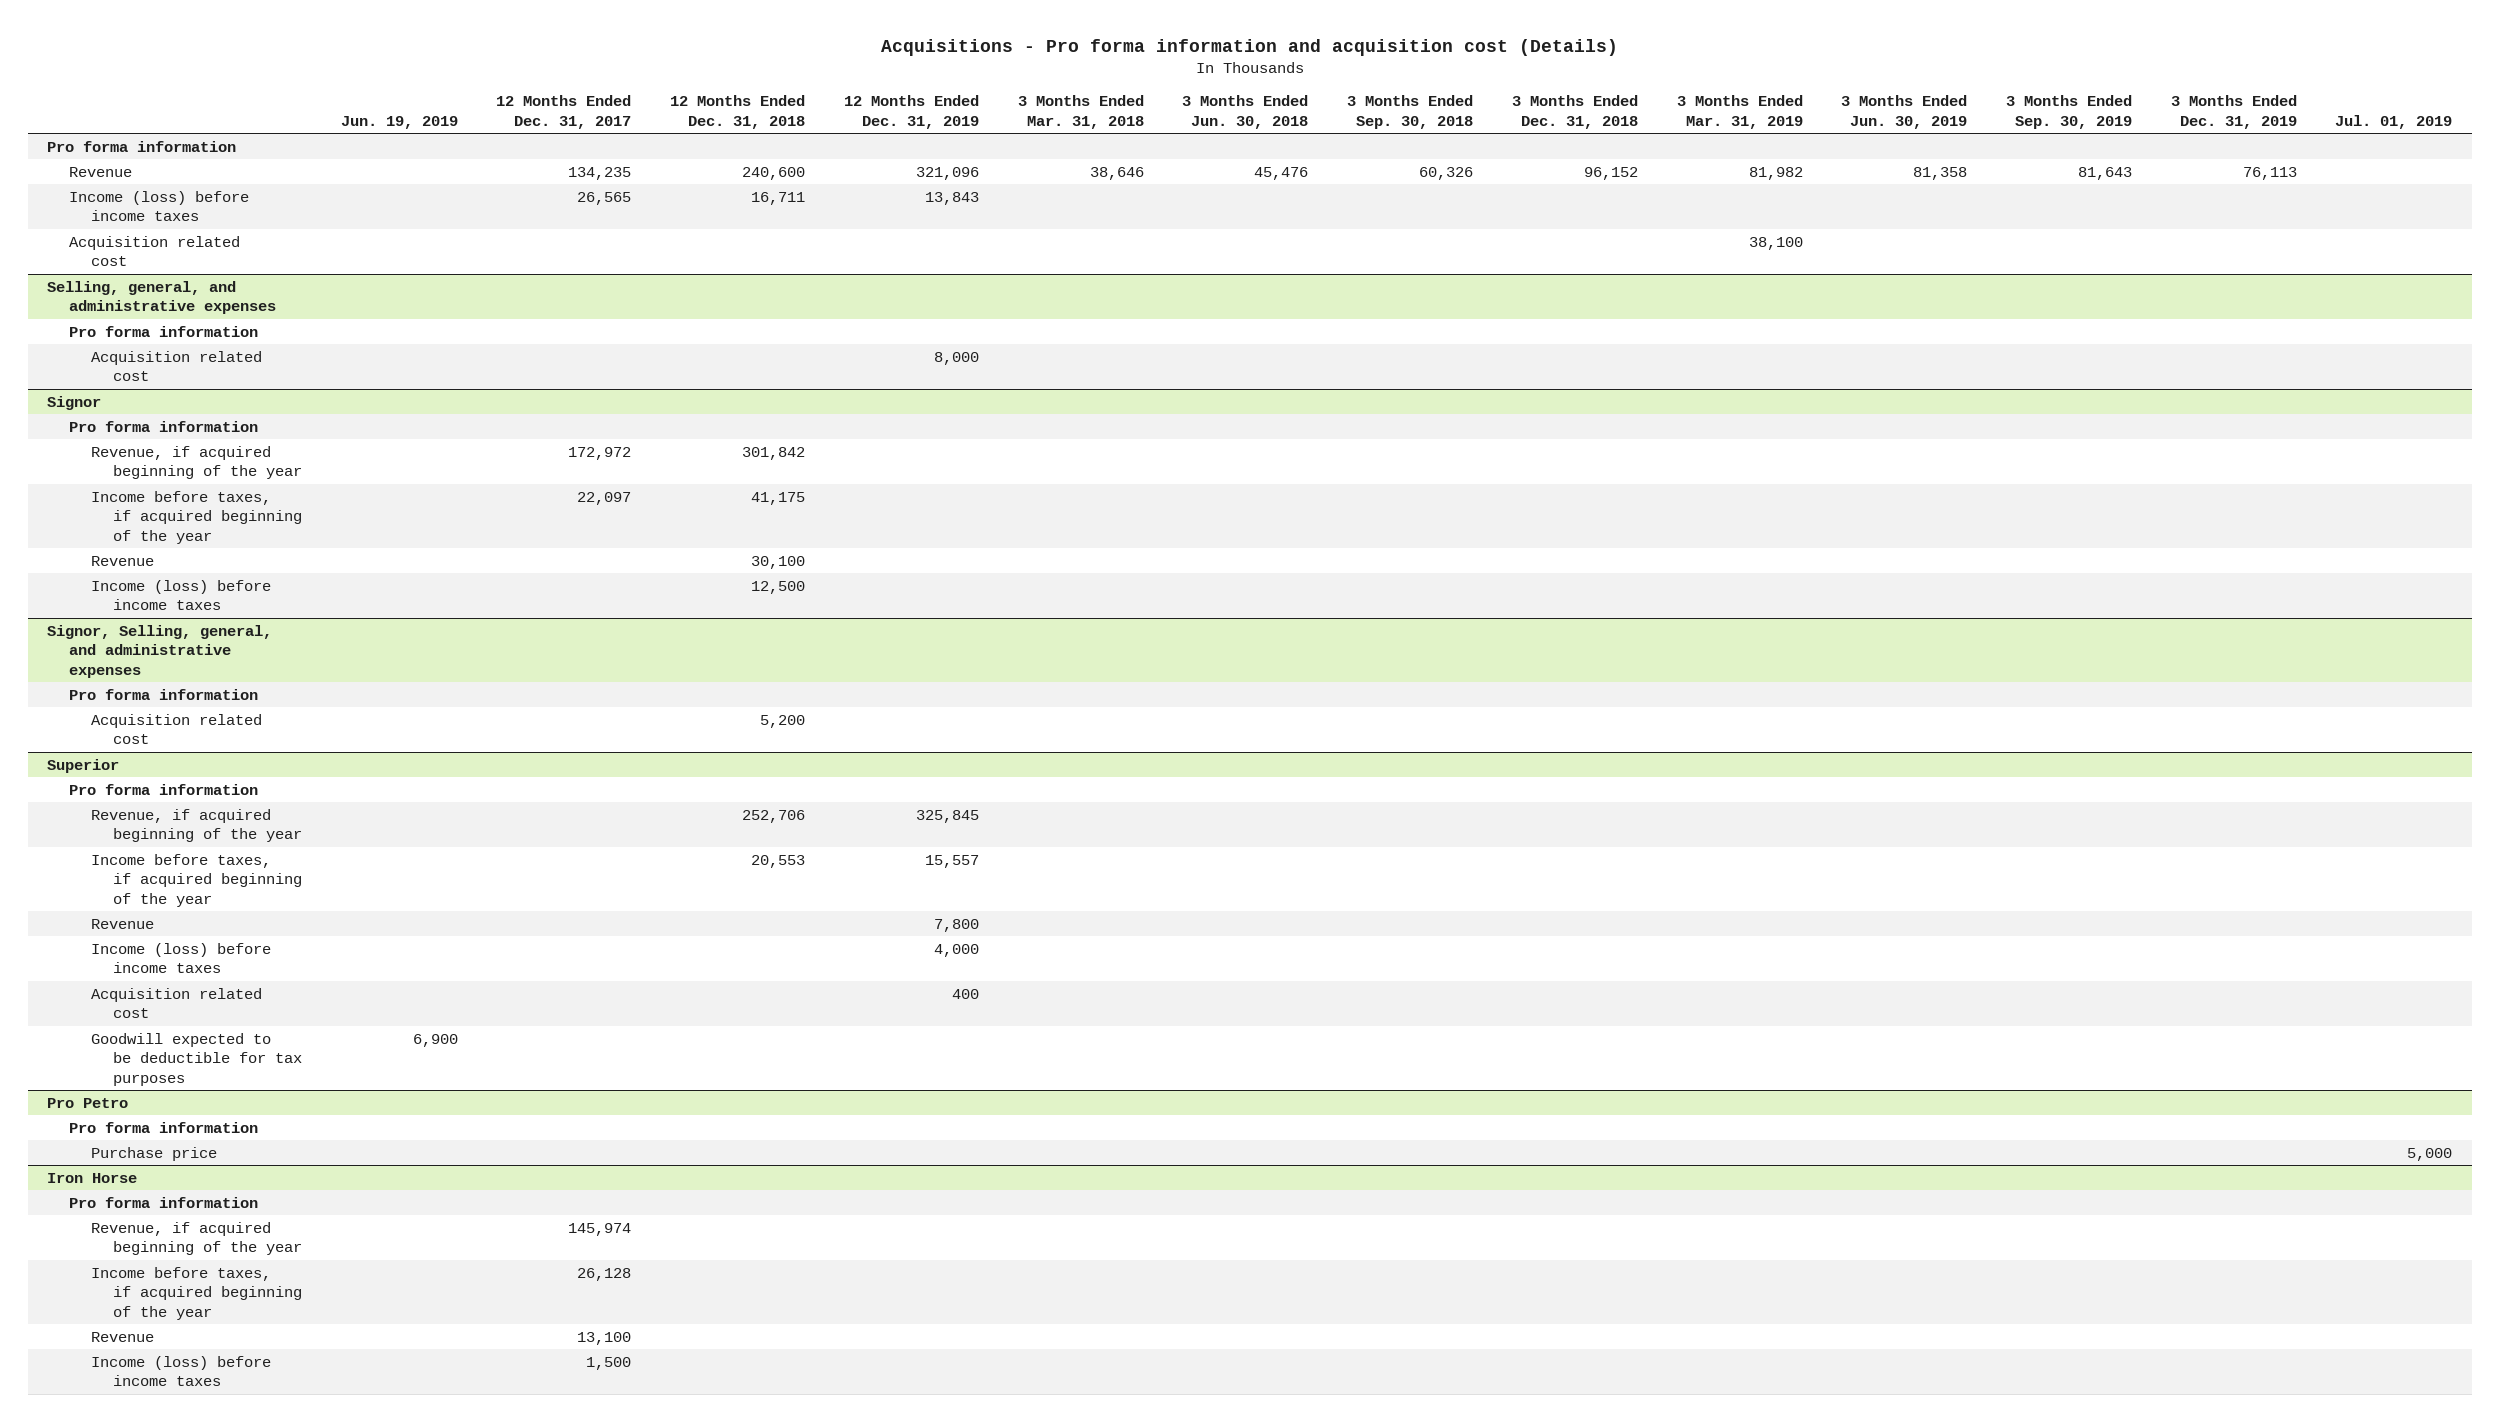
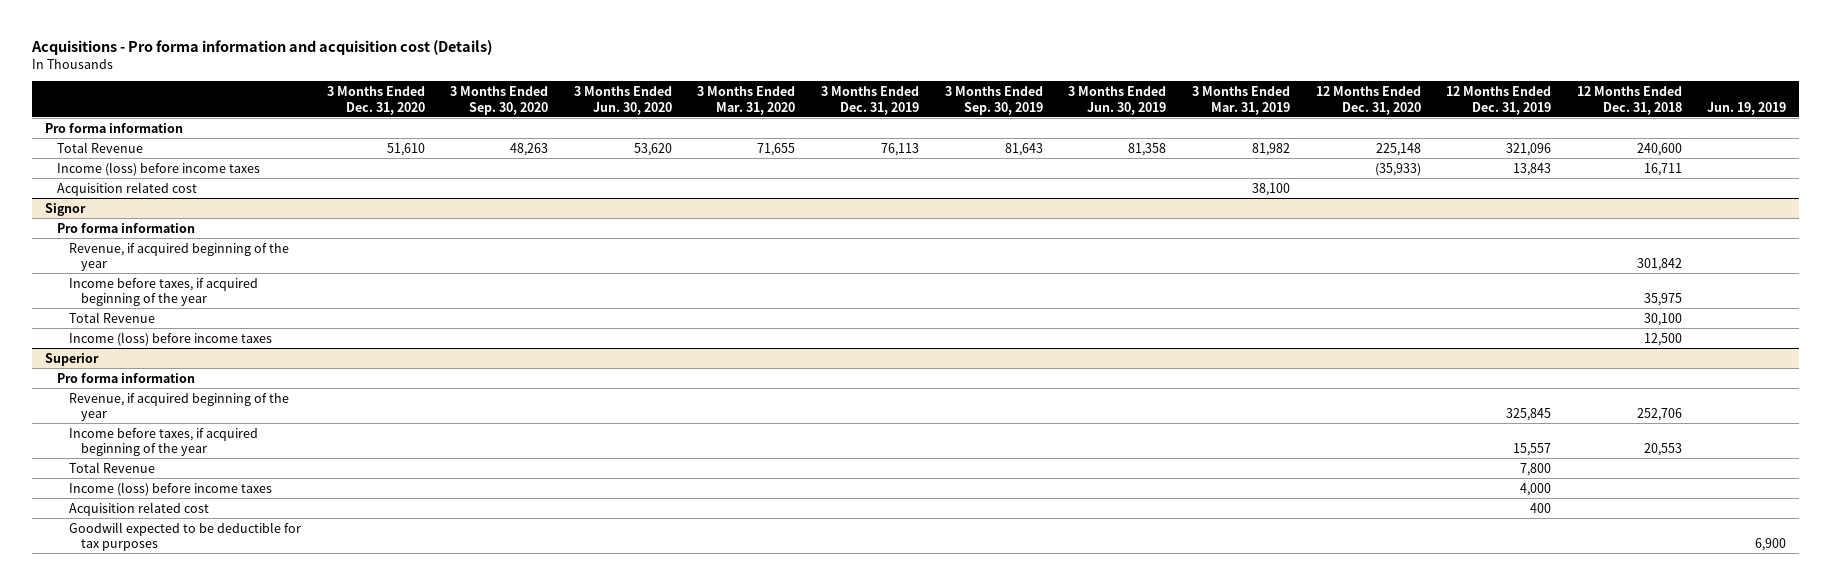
- | Jun. 19, 2019 | 12 Months Ended Dec. 31, 2017 | 12 Months Ended Dec. 31, 2018 | 12 Months Ended Dec. 31, 2019 | 3 Months Ended Mar. 31, 2018 | 3 Months Ended Jun. 30, 2018 | 3 Months Ended Sep. 30, 2018 | 3 Months Ended Dec. 31, 2018 | 3 Months Ended Mar. 31, 2019 | 3 Months Ended Jun. 30, 2019 | 3 Months Ended Sep. 30, 2019 | 3 Months Ended Dec. 31, 2019 | Jul. 01, 2019
+ | 3 Months Ended Dec. 31, 2020 | 3 Months Ended Sep. 30, 2020 | 3 Months Ended Jun. 30, 2020 | 3 Months Ended Mar. 31, 2020 | 3 Months Ended Dec. 31, 2019 | 3 Months Ended Sep. 30, 2019 | 3 Months Ended Jun. 30, 2019 | 3 Months Ended Mar. 31, 2019 | 12 Months Ended Dec. 31, 2020 | 12 Months Ended Dec. 31, 2019 | 12 Months Ended Dec. 31, 2018 | Jun. 19, 2019
- Revenue | | 134,235 | 240,600 | 321,096 | 38,646 | 45,476 | 60,326 | 96,152 | 81,982 | 81,358 | 81,643 | 76,113 |
+ Total Revenue | 51,610 | 48,263 | 53,620 | 71,655 | 76,113 | 81,643 | 81,358 | 81,982 | 225,148 | 321,096 | 240,600 |
- Selling, general, and administrative expenses
- Pro forma information
- Acquisition related cost | | | | 8,000 | | | | | | | | |
@ Signor
- Income before taxes, if acquired beginning of the year | | 22,097 | 41,175 | | | | | | | | | |
- Revenue | | | 30,100 | | | | | | | | | |
+ Income before taxes, if acquired beginning of the year | | | | | | | | | | | 35,975 |
+ Total Revenue | | | | | | | | | | | 30,100 |
- Signor, Selling, general, and administrative expenses
- Pro forma information
- Acquisition related cost | | | 5,200 | | | | | | | | | |
@ Superior
- Revenue | | | | 7,800 | | | | | | | | |
+ Total Revenue | | | | | | | | | | 7,800 | |
- Pro Petro
- Pro forma information
- Purchase price | | | | | | | | | | | | | 5,000
- Iron Horse
- Pro forma information
- Revenue, if acquired beginning of the year | | 145,974 | | | | | | | | | | |
- Income before taxes, if acquired beginning of the year | | 26,128 | | | | | | | | | | |
- Revenue | | 13,100 | | | | | | | | | | |
- Income (loss) before income taxes | | 1,500 | | | | | | | | | | |

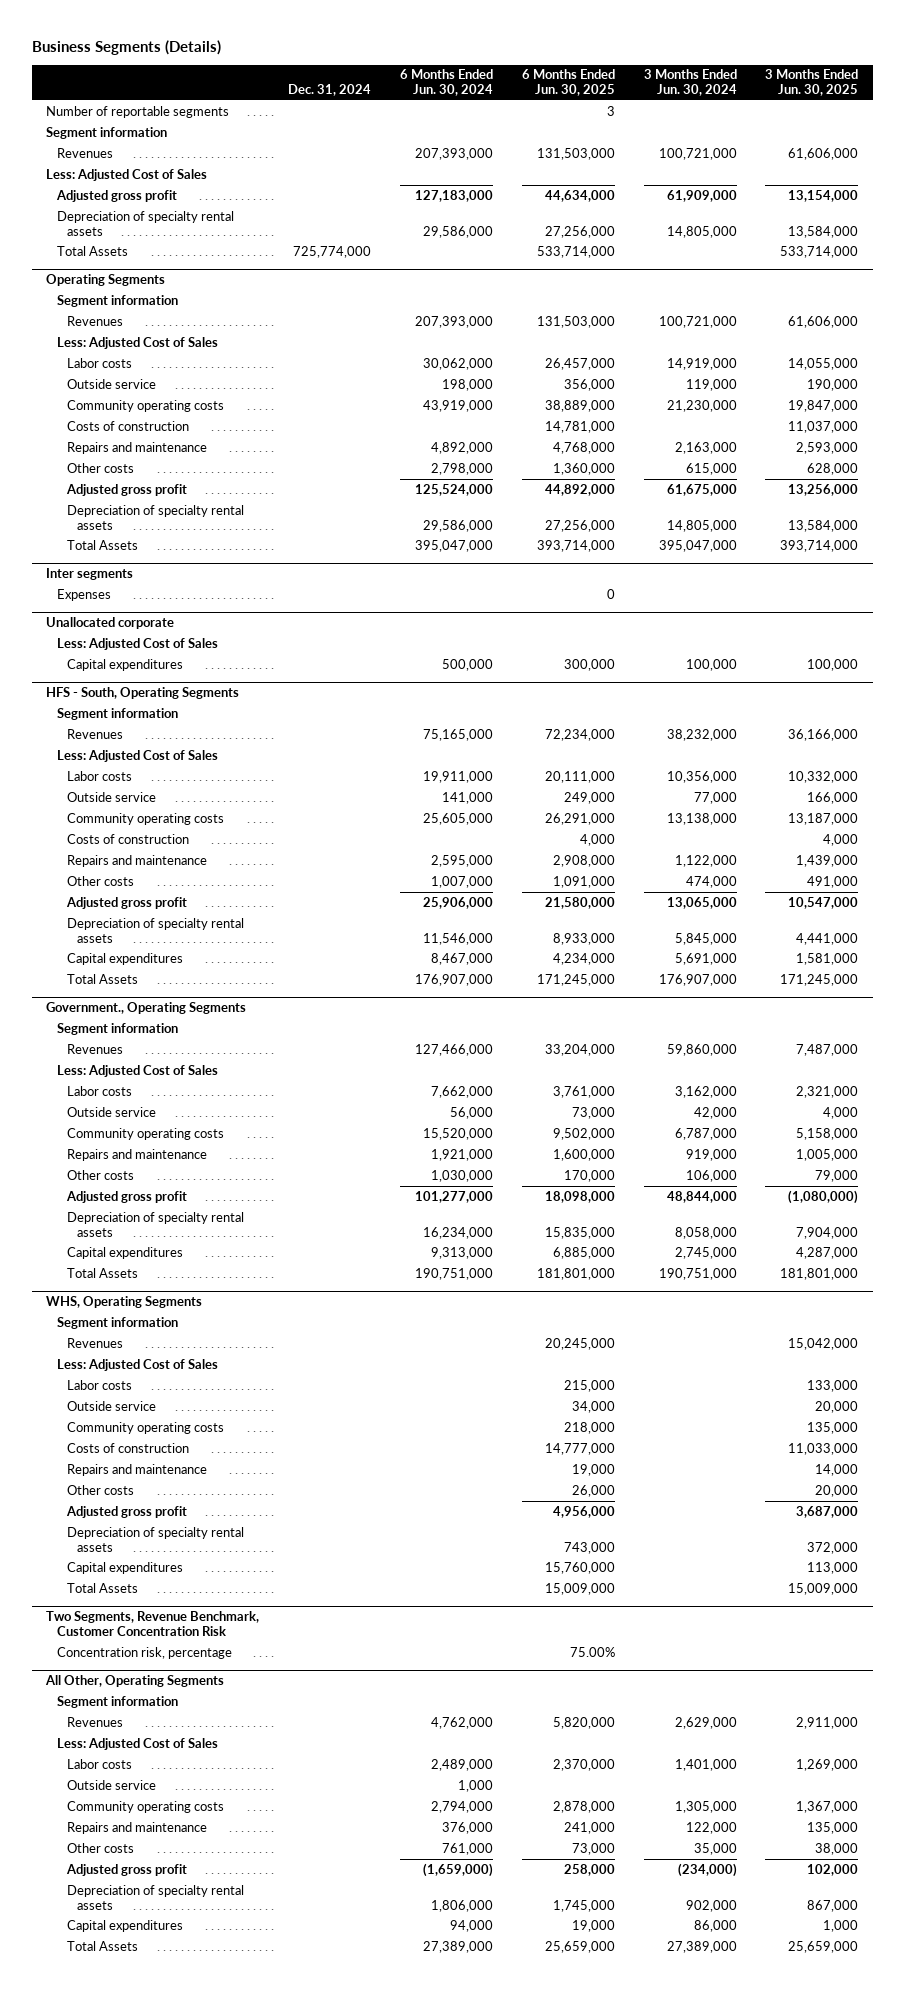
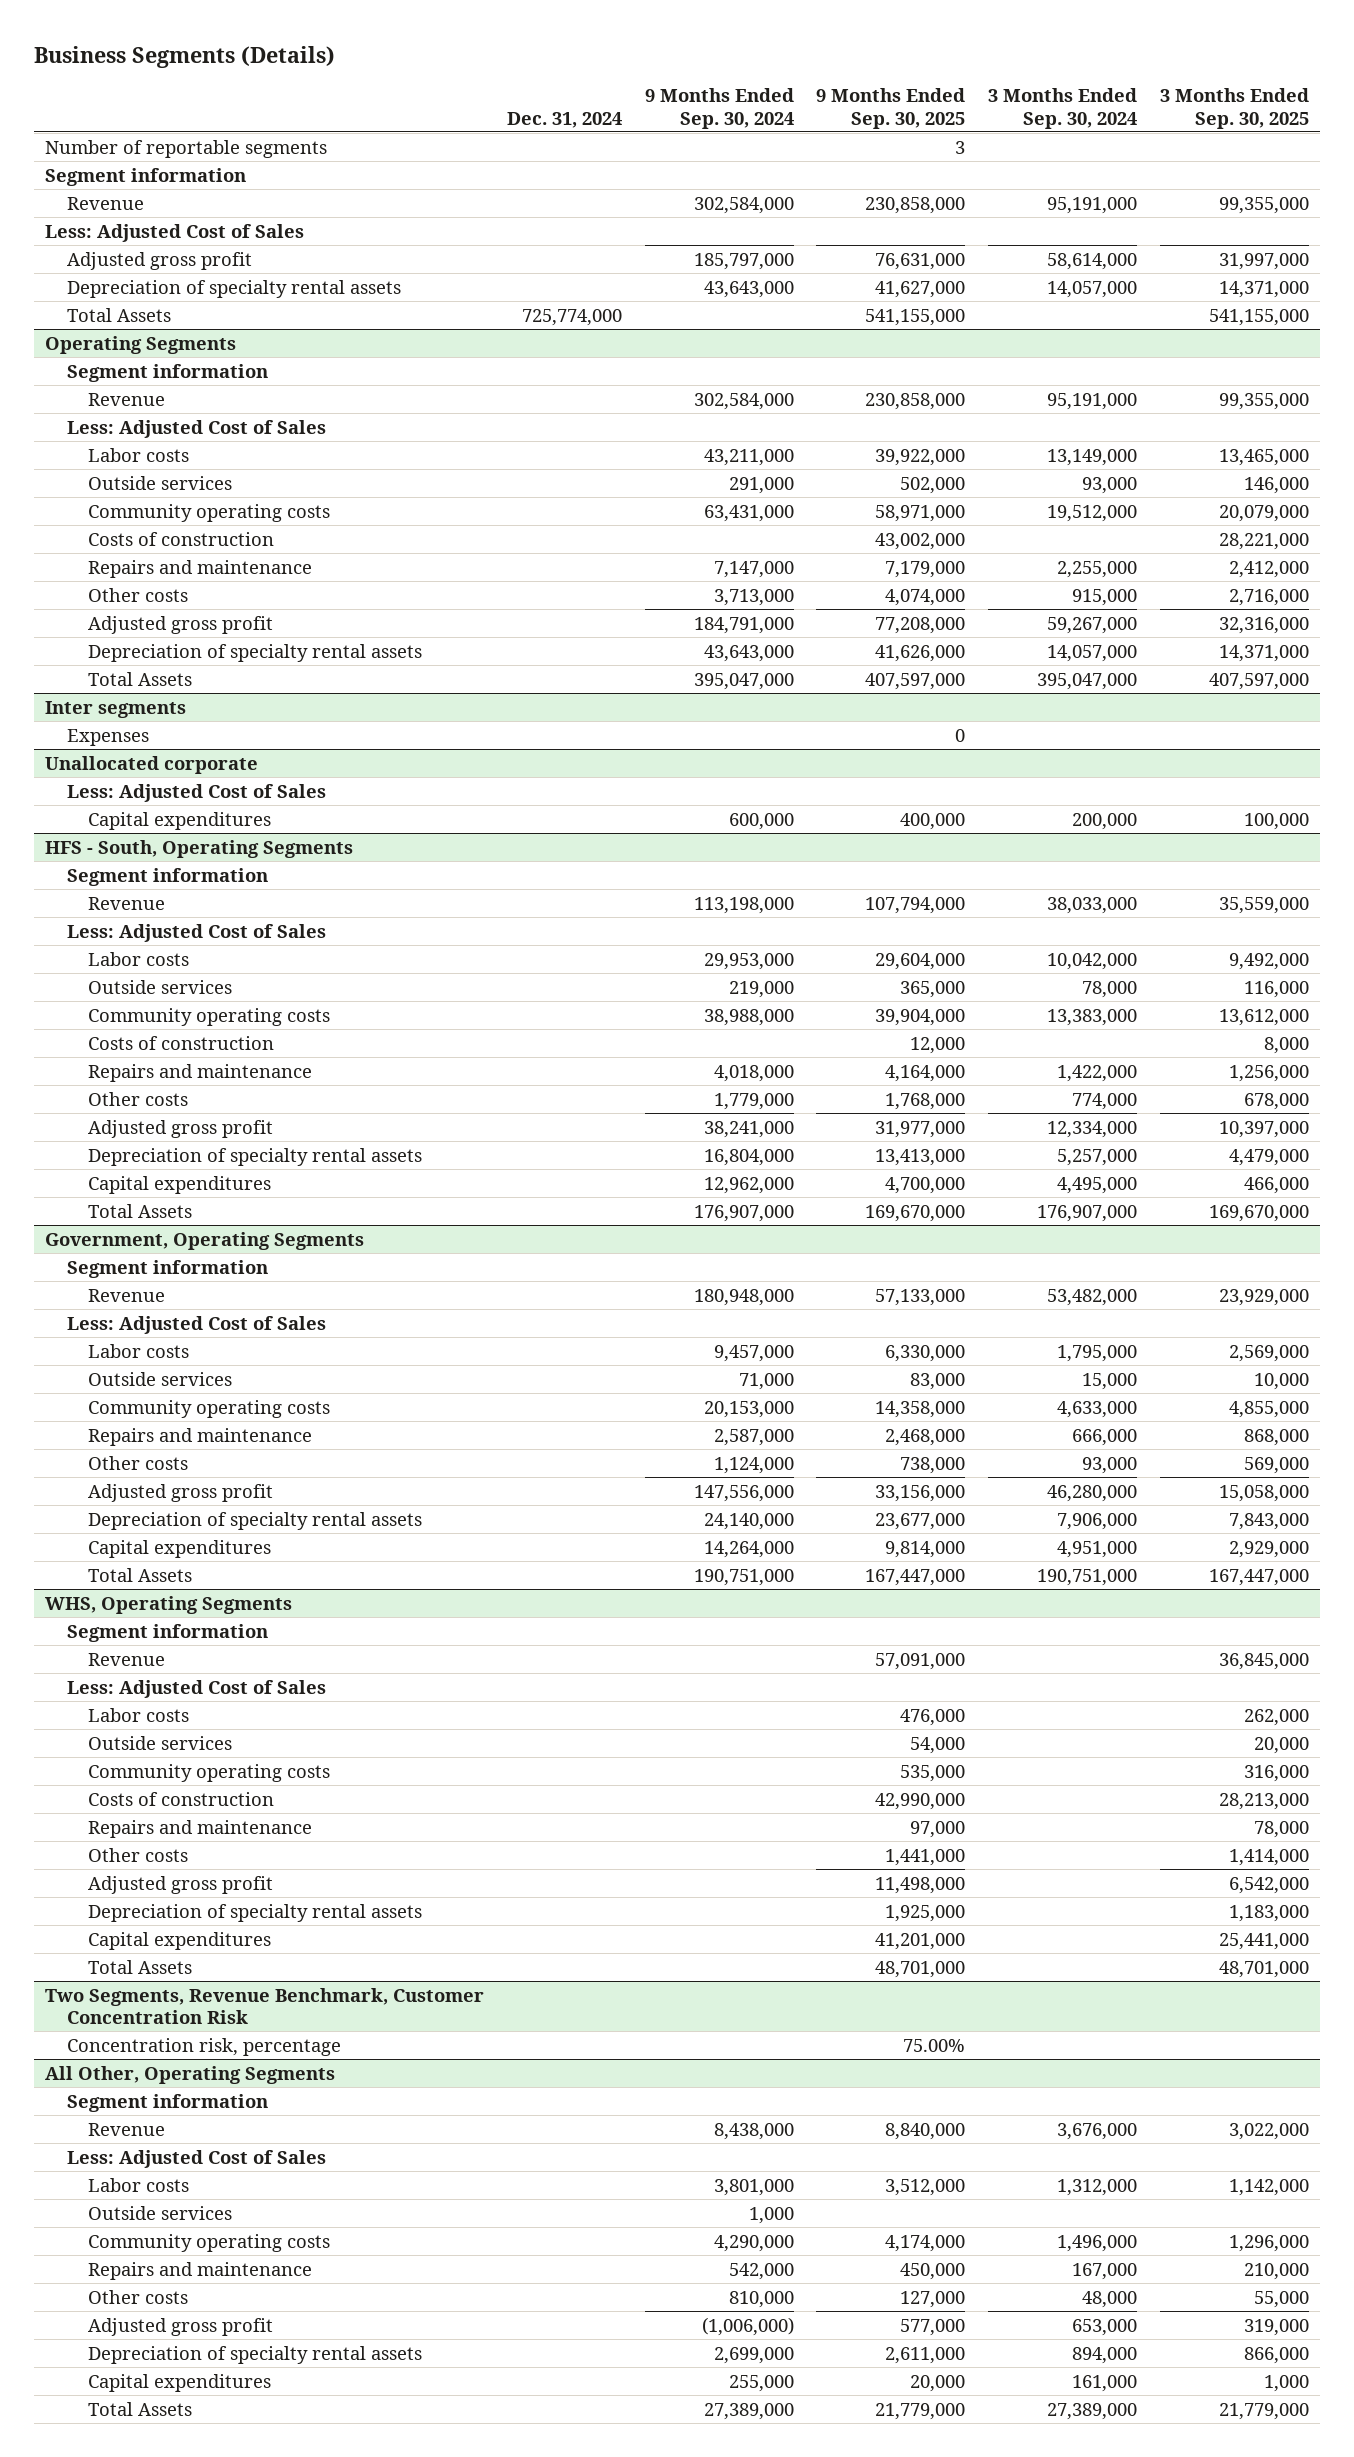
- | Dec. 31, 2024 | 6 Months Ended Jun. 30, 2024 | 6 Months Ended Jun. 30, 2025 | 3 Months Ended Jun. 30, 2024 | 3 Months Ended Jun. 30, 2025
+ | Dec. 31, 2024 | 9 Months Ended Sep. 30, 2024 | 9 Months Ended Sep. 30, 2025 | 3 Months Ended Sep. 30, 2024 | 3 Months Ended Sep. 30, 2025
- Revenues | | 207,393,000 | 131,503,000 | 100,721,000 | 61,606,000
+ Revenue | | 302,584,000 | 230,858,000 | 95,191,000 | 99,355,000
@ Operating Segments
- Revenues | | 207,393,000 | 131,503,000 | 100,721,000 | 61,606,000
+ Revenue | | 302,584,000 | 230,858,000 | 95,191,000 | 99,355,000
- Outside service | | 198,000 | 356,000 | 119,000 | 190,000
+ Outside services | | 291,000 | 502,000 | 93,000 | 146,000
@ HFS - South, Operating Segments
- Revenues | | 75,165,000 | 72,234,000 | 38,232,000 | 36,166,000
+ Revenue | | 113,198,000 | 107,794,000 | 38,033,000 | 35,559,000
- Outside service | | 141,000 | 249,000 | 77,000 | 166,000
+ Outside services | | 219,000 | 365,000 | 78,000 | 116,000
- Government., Operating Segments
+ Government, Operating Segments
- Revenues | | 127,466,000 | 33,204,000 | 59,860,000 | 7,487,000
+ Revenue | | 180,948,000 | 57,133,000 | 53,482,000 | 23,929,000
- Outside service | | 56,000 | 73,000 | 42,000 | 4,000
+ Outside services | | 71,000 | 83,000 | 15,000 | 10,000
@ WHS, Operating Segments
- Revenues | | | 20,245,000 | | 15,042,000
+ Revenue | | | 57,091,000 | | 36,845,000
- Outside service | | | 34,000 | | 20,000
+ Outside services | | | 54,000 | | 20,000
@ All Other, Operating Segments
- Revenues | | 4,762,000 | 5,820,000 | 2,629,000 | 2,911,000
+ Revenue | | 8,438,000 | 8,840,000 | 3,676,000 | 3,022,000
- Outside service | | 1,000 | | |
+ Outside services | | 1,000 | | |

